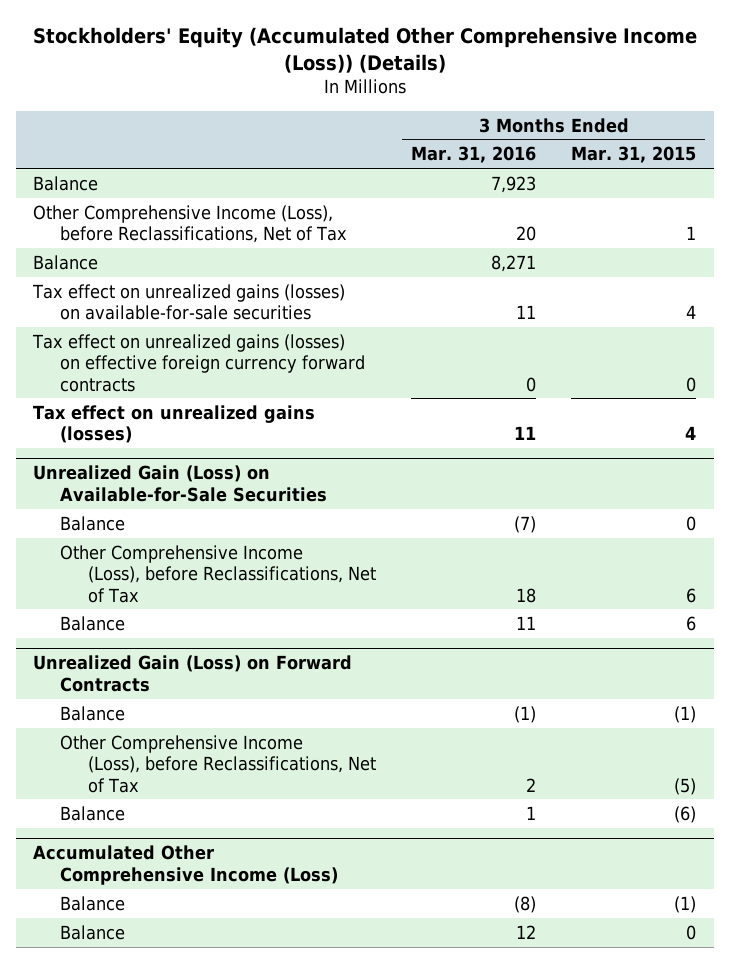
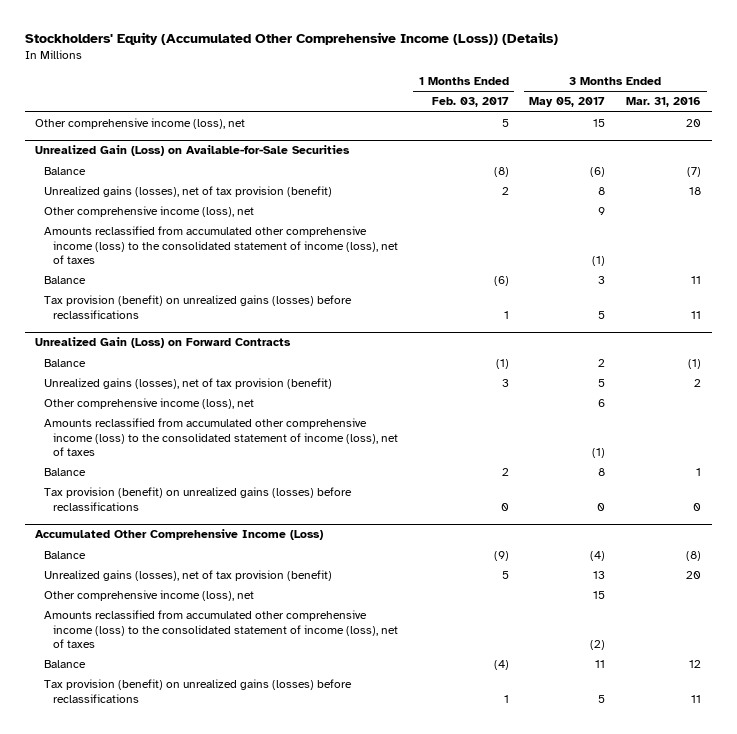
- | 3 Months Ended Mar. 31, 2016 | 3 Months Ended Mar. 31, 2015
+ | 1 Months Ended Feb. 03, 2017 | 3 Months Ended May 05, 2017 | 3 Months Ended Mar. 31, 2016
- Balance | 7,923 |
- Other Comprehensive Income (Loss), before Reclassifications, Net of Tax | 20 | 1
- Balance | 8,271 |
- Tax effect on unrealized gains (losses) on available-for-sale securities | 11 | 4
- Tax effect on unrealized gains (losses) on effective foreign currency forward contracts | 0 | 0
- Tax effect on unrealized gains (losses) | 11 | 4
+ Other comprehensive income (loss), net | 5 | 15 | 20
@ Unrealized Gain (Loss) on Available-for-Sale Securities
- Other Comprehensive Income (Loss), before Reclassifications, Net of Tax | 18 | 6
+ Unrealized gains (losses), net of tax provision (benefit) | 2 | 8 | 18
+ Other comprehensive income (loss), net | | 9 |
+ Amounts reclassified from accumulated other comprehensive income (loss) to the consolidated statement of income (loss), net of taxes | | (1) |
+ Tax provision (benefit) on unrealized gains (losses) before reclassifications | 1 | 5 | 11
@ Unrealized Gain (Loss) on Forward Contracts
- Other Comprehensive Income (Loss), before Reclassifications, Net of Tax | 2 | (5)
+ Unrealized gains (losses), net of tax provision (benefit) | 3 | 5 | 2
+ Other comprehensive income (loss), net | | 6 |
+ Amounts reclassified from accumulated other comprehensive income (loss) to the consolidated statement of income (loss), net of taxes | | (1) |
+ Tax provision (benefit) on unrealized gains (losses) before reclassifications | 0 | 0 | 0
@ Accumulated Other Comprehensive Income (Loss)
+ Unrealized gains (losses), net of tax provision (benefit) | 5 | 13 | 20
+ Other comprehensive income (loss), net | | 15 |
+ Amounts reclassified from accumulated other comprehensive income (loss) to the consolidated statement of income (loss), net of taxes | | (2) |
+ Tax provision (benefit) on unrealized gains (losses) before reclassifications | 1 | 5 | 11

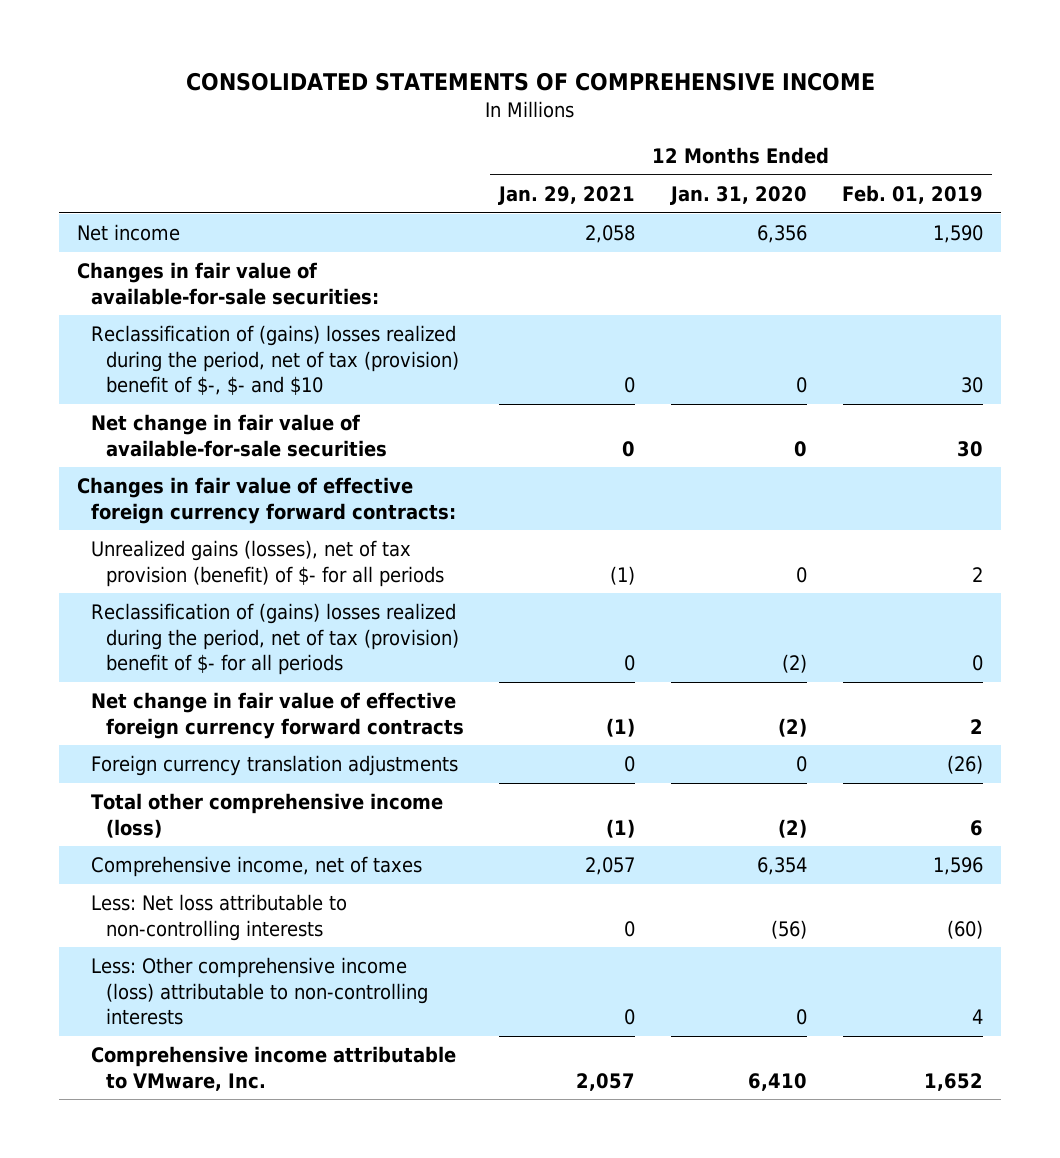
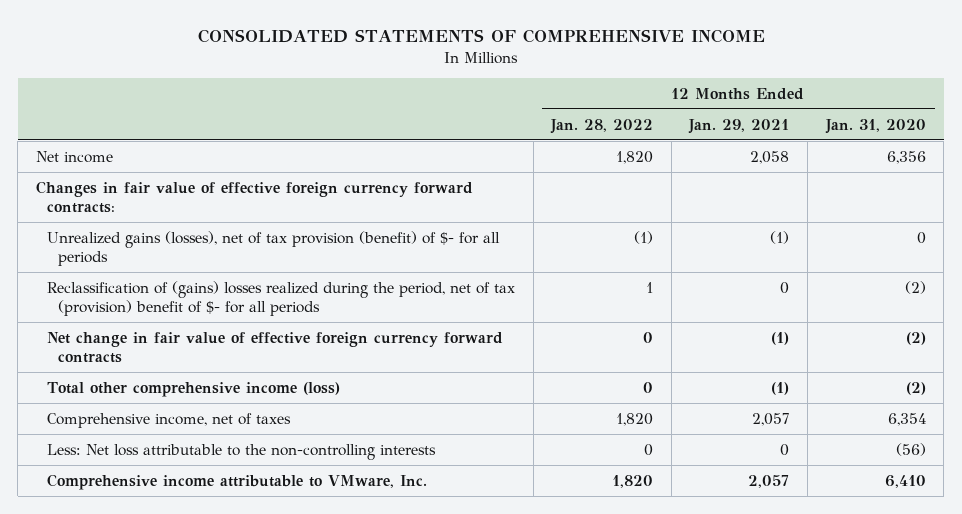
- | 12 Months Ended Jan. 29, 2021 | 12 Months Ended Jan. 31, 2020 | 12 Months Ended Feb. 01, 2019
+ | 12 Months Ended Jan. 28, 2022 | 12 Months Ended Jan. 29, 2021 | 12 Months Ended Jan. 31, 2020
- Changes in fair value of available-for-sale securities:
- Reclassification of (gains) losses realized during the period, net of tax (provision) benefit of $-, $- and $10 | 0 | 0 | 30
- Net change in fair value of available-for-sale securities | 0 | 0 | 30
- Foreign currency translation adjustments | 0 | 0 | (26)
- Less: Net loss attributable to non-controlling interests | 0 | (56) | (60)
- Less: Other comprehensive income (loss) attributable to non-controlling interests | 0 | 0 | 4
+ Less: Net loss attributable to the non-controlling interests | 0 | 0 | (56)

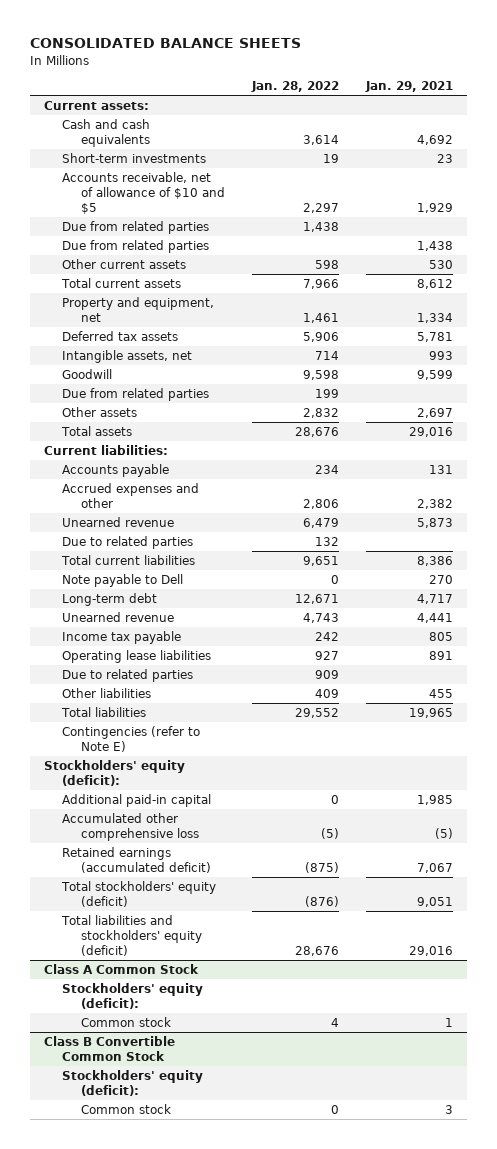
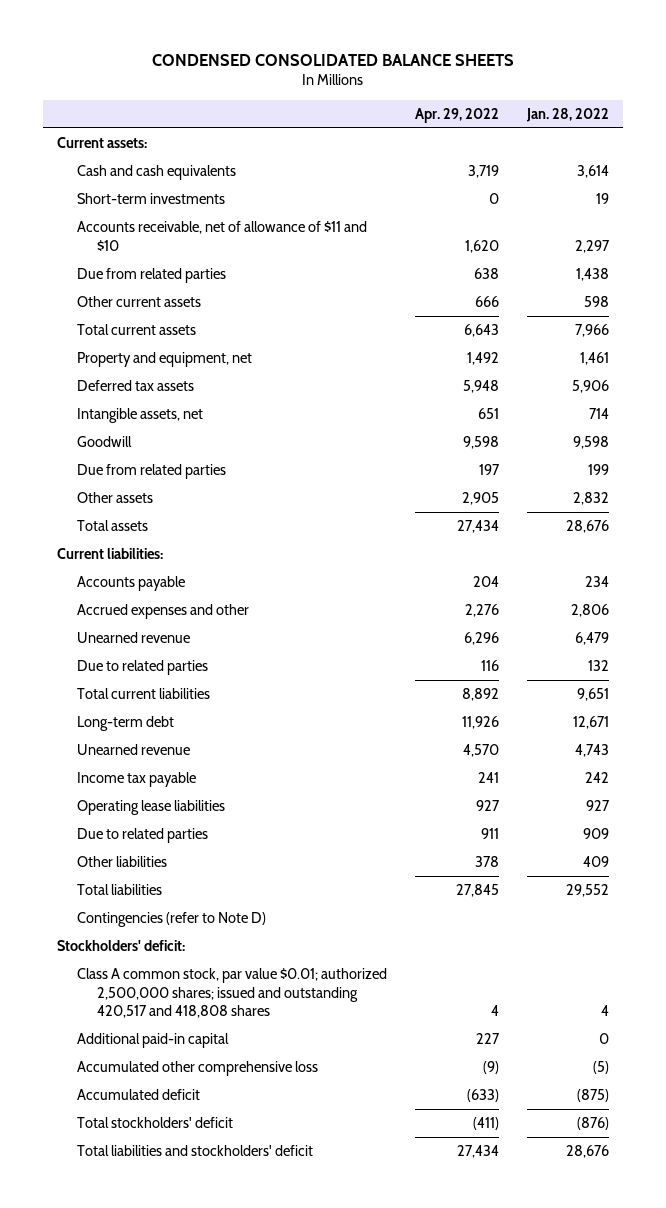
- CONSOLIDATED BALANCE SHEETS
+ CONDENSED CONSOLIDATED BALANCE SHEETS
- | Jan. 28, 2022 | Jan. 29, 2021
+ | Apr. 29, 2022 | Jan. 28, 2022
- Accounts receivable, net of allowance of $10 and $5 | 2,297 | 1,929
+ Accounts receivable, net of allowance of $11 and $10 | 1,620 | 2,297
- Due from related parties | | 1,438
- Note payable to Dell | 0 | 270
- Contingencies (refer to Note E)
- Stockholders' equity (deficit):
+ Contingencies (refer to Note D)
+ Stockholders' deficit:
+ Class A common stock, par value $0.01; authorized 2,500,000 shares; issued and outstanding 420,517 and 418,808 shares | 4 | 4
- Retained earnings (accumulated deficit) | (875) | 7,067
- Total stockholders' equity (deficit) | (876) | 9,051
- Total liabilities and stockholders' equity (deficit) | 28,676 | 29,016
- Class A Common Stock
- Stockholders' equity (deficit):
- Common stock | 4 | 1
- Class B Convertible Common Stock
- Stockholders' equity (deficit):
- Common stock | 0 | 3
+ Accumulated deficit | (633) | (875)
+ Total stockholders' deficit | (411) | (876)
+ Total liabilities and stockholders' deficit | 27,434 | 28,676

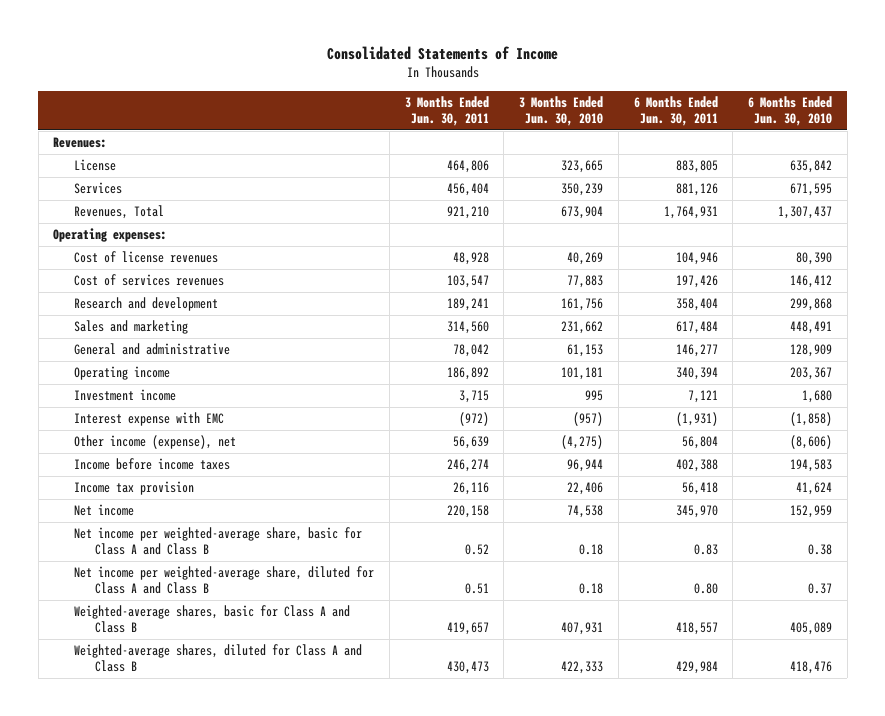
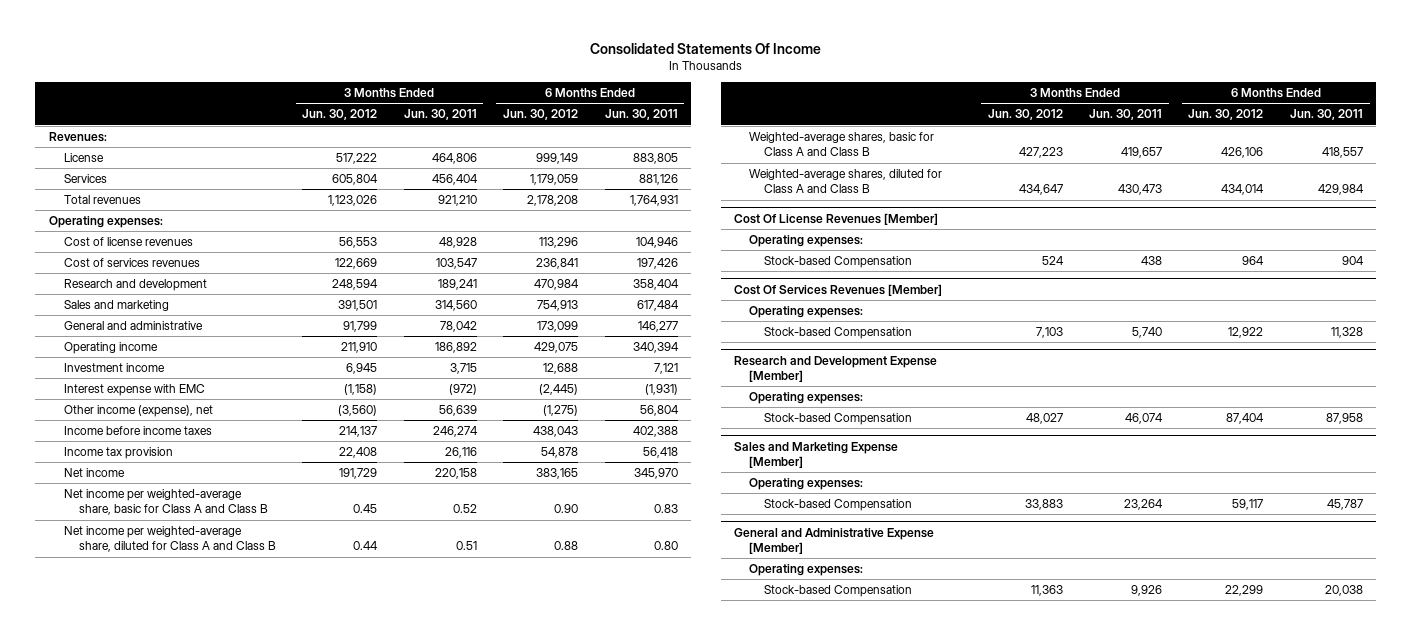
- Consolidated Statements of Income
+ Consolidated Statements Of Income
- | 3 Months Ended Jun. 30, 2011 | 3 Months Ended Jun. 30, 2010 | 6 Months Ended Jun. 30, 2011 | 6 Months Ended Jun. 30, 2010
+ | 3 Months Ended Jun. 30, 2012 | 3 Months Ended Jun. 30, 2011 | 6 Months Ended Jun. 30, 2012 | 6 Months Ended Jun. 30, 2011
- Revenues, Total | 921,210 | 673,904 | 1,764,931 | 1,307,437
+ Total revenues | 1,123,026 | 921,210 | 2,178,208 | 1,764,931
+ Cost Of License Revenues [Member]
+ Operating expenses:
+ Stock-based Compensation | 524 | 438 | 964 | 904
+ Cost Of Services Revenues [Member]
+ Operating expenses:
+ Stock-based Compensation | 7,103 | 5,740 | 12,922 | 11,328
+ Research and Development Expense [Member]
+ Operating expenses:
+ Stock-based Compensation | 48,027 | 46,074 | 87,404 | 87,958
+ Sales and Marketing Expense [Member]
+ Operating expenses:
+ Stock-based Compensation | 33,883 | 23,264 | 59,117 | 45,787
+ General and Administrative Expense [Member]
+ Operating expenses:
+ Stock-based Compensation | 11,363 | 9,926 | 22,299 | 20,038

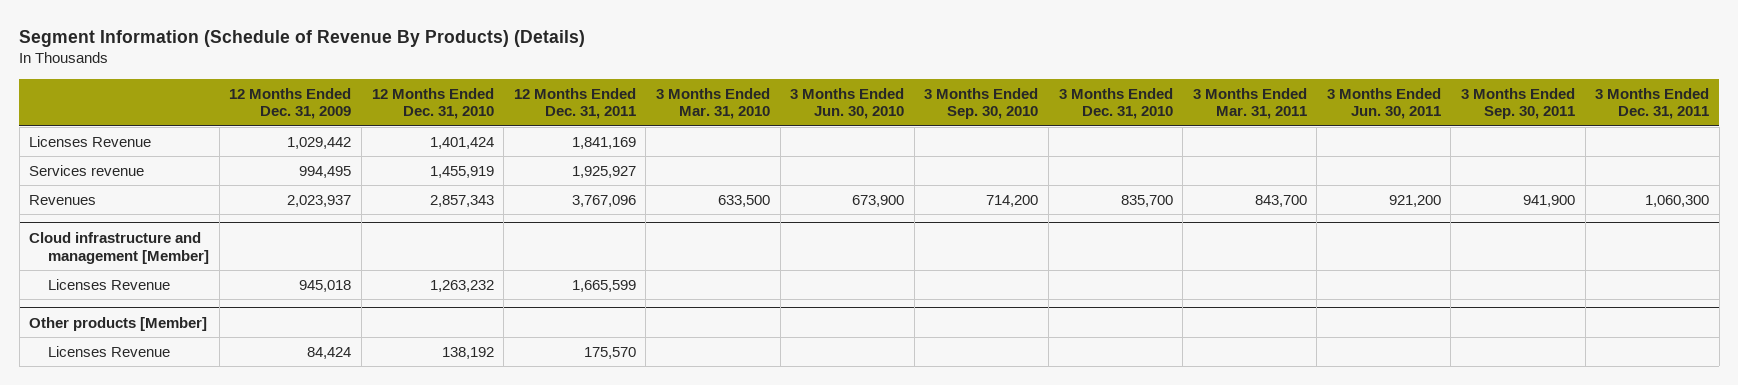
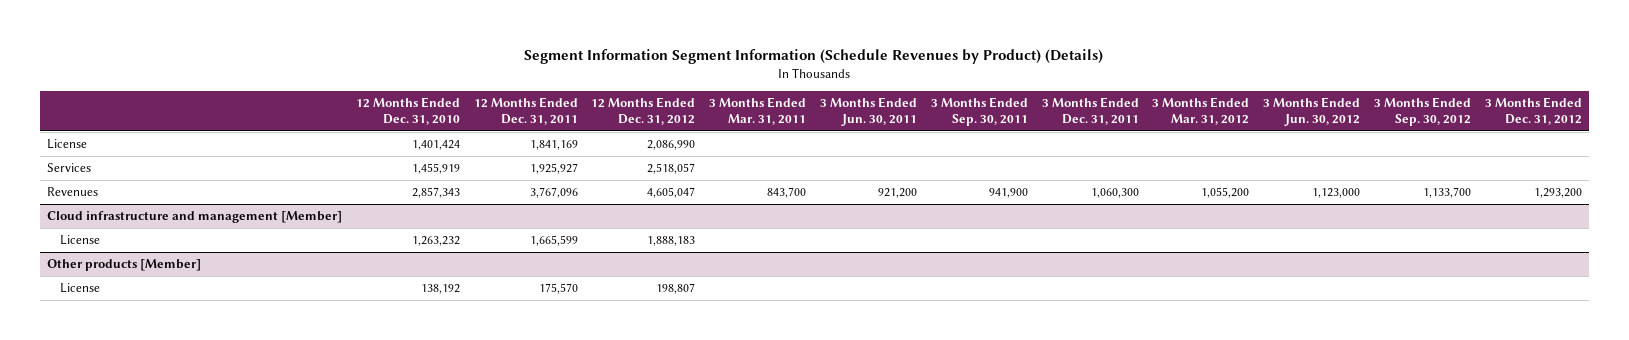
- Segment Information (Schedule of Revenue By Products) (Details)
+ Segment Information Segment Information (Schedule Revenues by Product) (Details)
- | 12 Months Ended Dec. 31, 2009 | 12 Months Ended Dec. 31, 2010 | 12 Months Ended Dec. 31, 2011 | 3 Months Ended Mar. 31, 2010 | 3 Months Ended Jun. 30, 2010 | 3 Months Ended Sep. 30, 2010 | 3 Months Ended Dec. 31, 2010 | 3 Months Ended Mar. 31, 2011 | 3 Months Ended Jun. 30, 2011 | 3 Months Ended Sep. 30, 2011 | 3 Months Ended Dec. 31, 2011
+ | 12 Months Ended Dec. 31, 2010 | 12 Months Ended Dec. 31, 2011 | 12 Months Ended Dec. 31, 2012 | 3 Months Ended Mar. 31, 2011 | 3 Months Ended Jun. 30, 2011 | 3 Months Ended Sep. 30, 2011 | 3 Months Ended Dec. 31, 2011 | 3 Months Ended Mar. 31, 2012 | 3 Months Ended Jun. 30, 2012 | 3 Months Ended Sep. 30, 2012 | 3 Months Ended Dec. 31, 2012
- Licenses Revenue | 1,029,442 | 1,401,424 | 1,841,169 | | | | | | | |
- Services revenue | 994,495 | 1,455,919 | 1,925,927 | | | | | | | |
+ License | 1,401,424 | 1,841,169 | 2,086,990 | | | | | | | |
+ Services | 1,455,919 | 1,925,927 | 2,518,057 | | | | | | | |
@ Cloud infrastructure and management [Member]
- Licenses Revenue | 945,018 | 1,263,232 | 1,665,599 | | | | | | | |
+ License | 1,263,232 | 1,665,599 | 1,888,183 | | | | | | | |
@ Other products [Member]
- Licenses Revenue | 84,424 | 138,192 | 175,570 | | | | | | | |
+ License | 138,192 | 175,570 | 198,807 | | | | | | | |

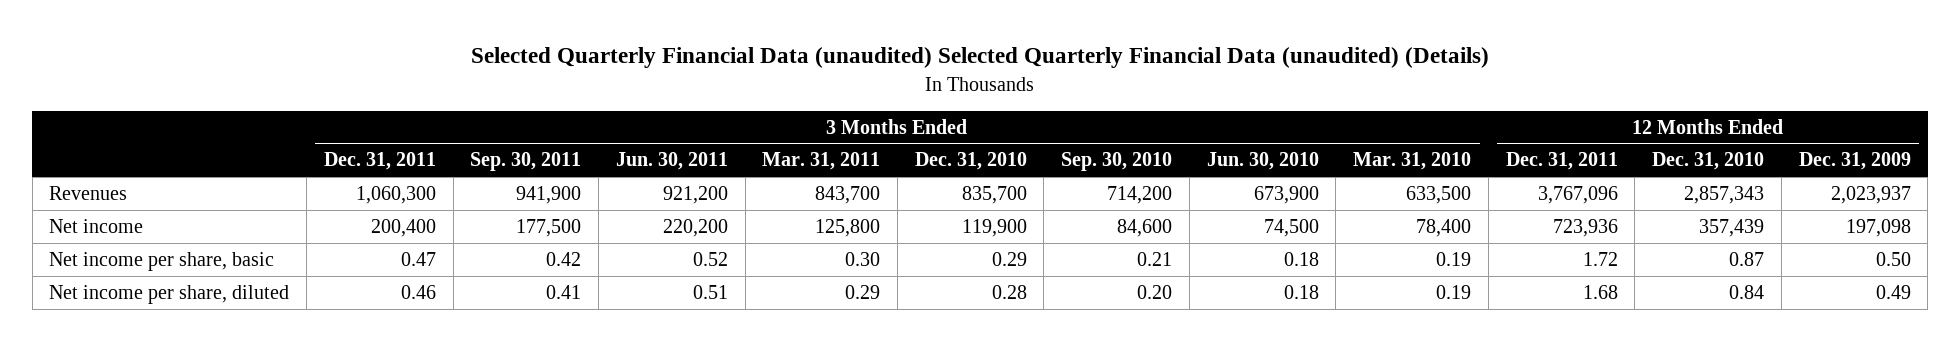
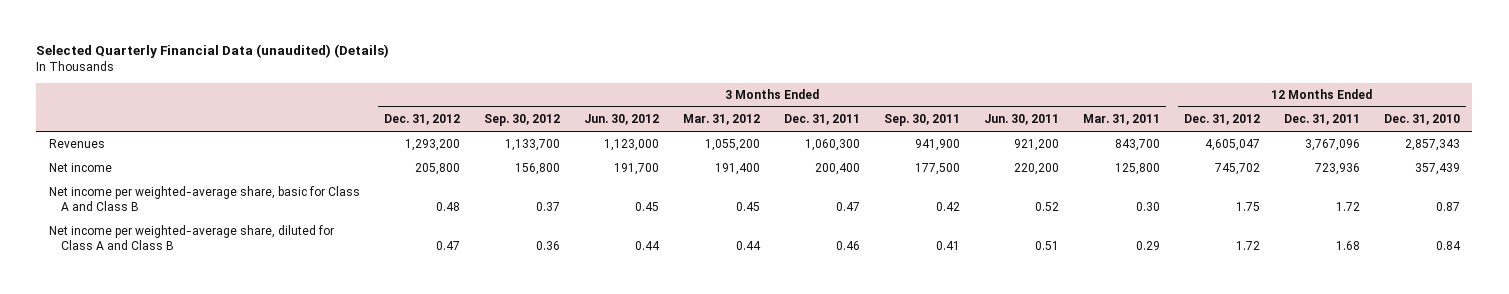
- Selected Quarterly Financial Data (unaudited) Selected Quarterly Financial Data (unaudited) (Details)
+ Selected Quarterly Financial Data (unaudited) (Details)
- | 3 Months Ended Dec. 31, 2011 | 3 Months Ended Sep. 30, 2011 | 3 Months Ended Jun. 30, 2011 | 3 Months Ended Mar. 31, 2011 | 3 Months Ended Dec. 31, 2010 | 3 Months Ended Sep. 30, 2010 | 3 Months Ended Jun. 30, 2010 | 3 Months Ended Mar. 31, 2010 | 12 Months Ended Dec. 31, 2011 | 12 Months Ended Dec. 31, 2010 | 12 Months Ended Dec. 31, 2009
+ | 3 Months Ended Dec. 31, 2012 | 3 Months Ended Sep. 30, 2012 | 3 Months Ended Jun. 30, 2012 | 3 Months Ended Mar. 31, 2012 | 3 Months Ended Dec. 31, 2011 | 3 Months Ended Sep. 30, 2011 | 3 Months Ended Jun. 30, 2011 | 3 Months Ended Mar. 31, 2011 | 12 Months Ended Dec. 31, 2012 | 12 Months Ended Dec. 31, 2011 | 12 Months Ended Dec. 31, 2010
- Net income per share, basic | 0.47 | 0.42 | 0.52 | 0.30 | 0.29 | 0.21 | 0.18 | 0.19 | 1.72 | 0.87 | 0.50
- Net income per share, diluted | 0.46 | 0.41 | 0.51 | 0.29 | 0.28 | 0.20 | 0.18 | 0.19 | 1.68 | 0.84 | 0.49
+ Net income per weighted-average share, basic for Class A and Class B | 0.48 | 0.37 | 0.45 | 0.45 | 0.47 | 0.42 | 0.52 | 0.30 | 1.75 | 1.72 | 0.87
+ Net income per weighted-average share, diluted for Class A and Class B | 0.47 | 0.36 | 0.44 | 0.44 | 0.46 | 0.41 | 0.51 | 0.29 | 1.72 | 1.68 | 0.84

